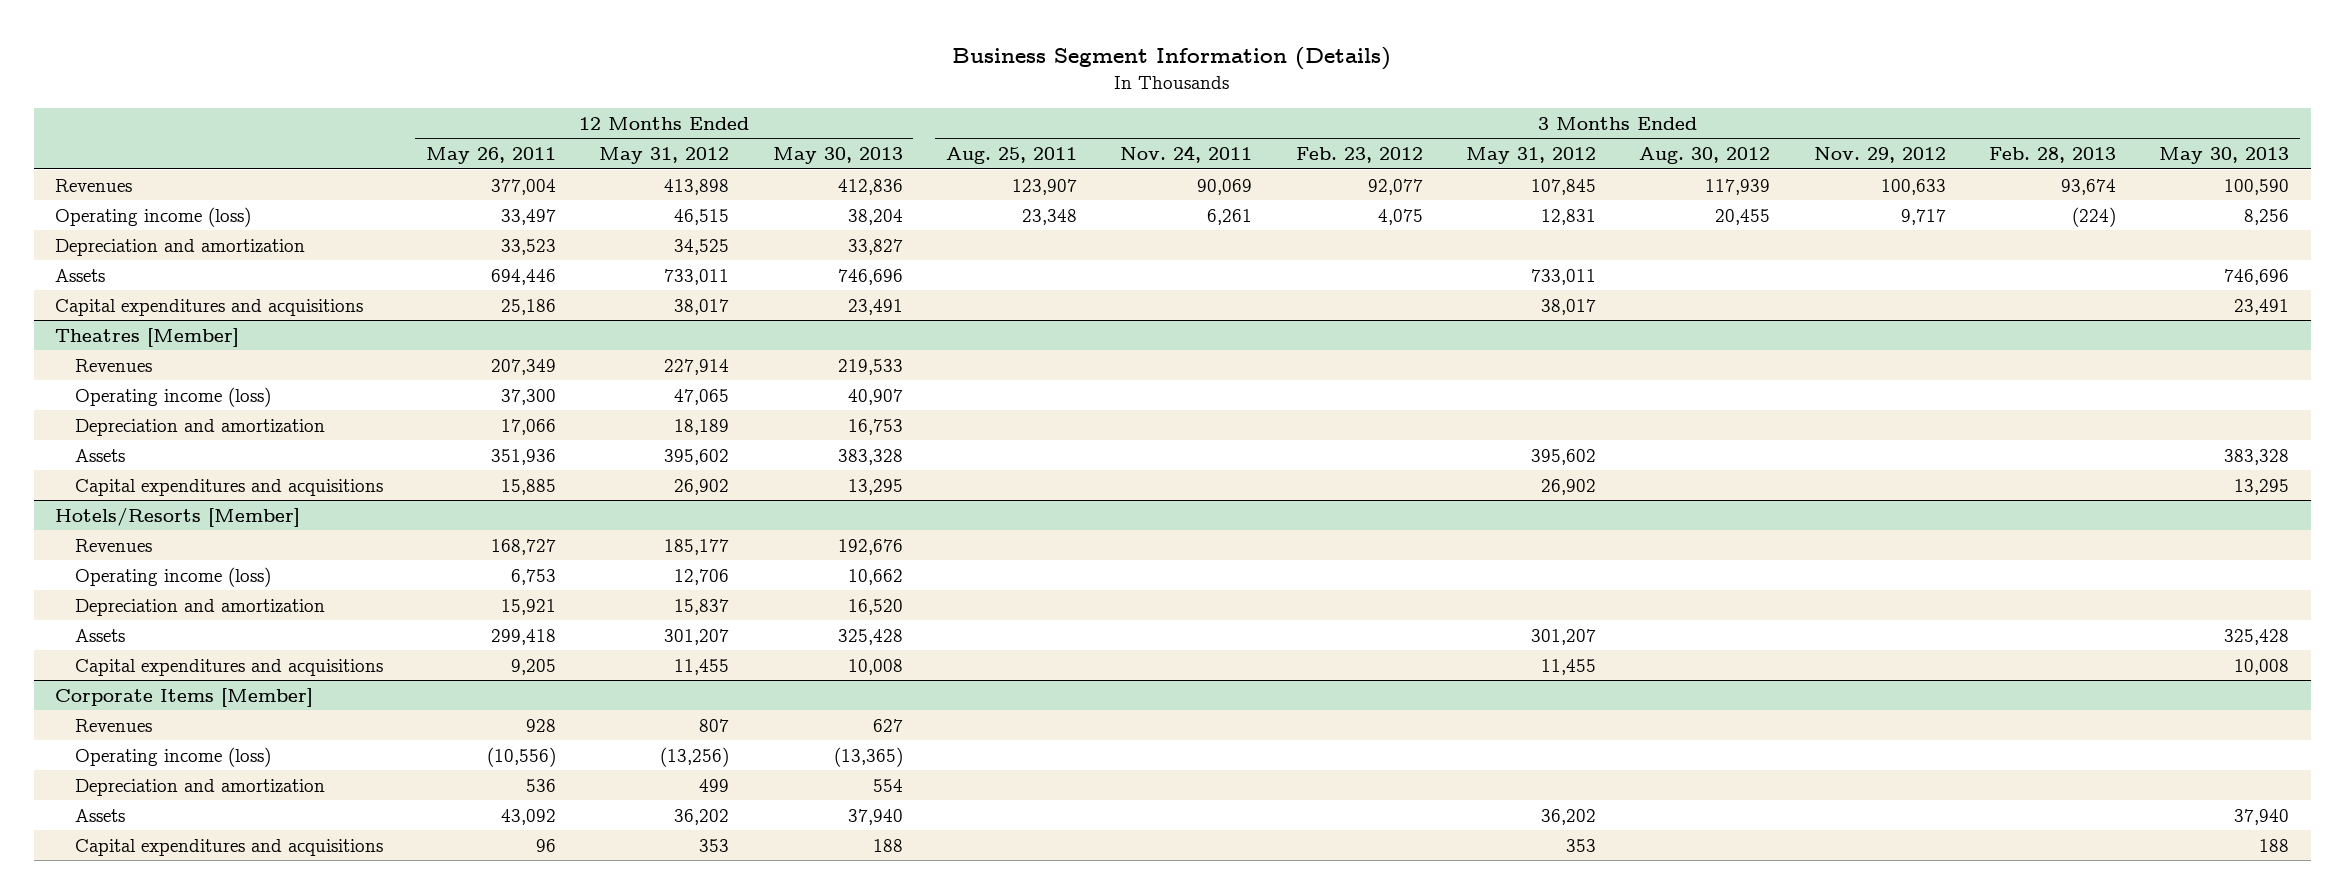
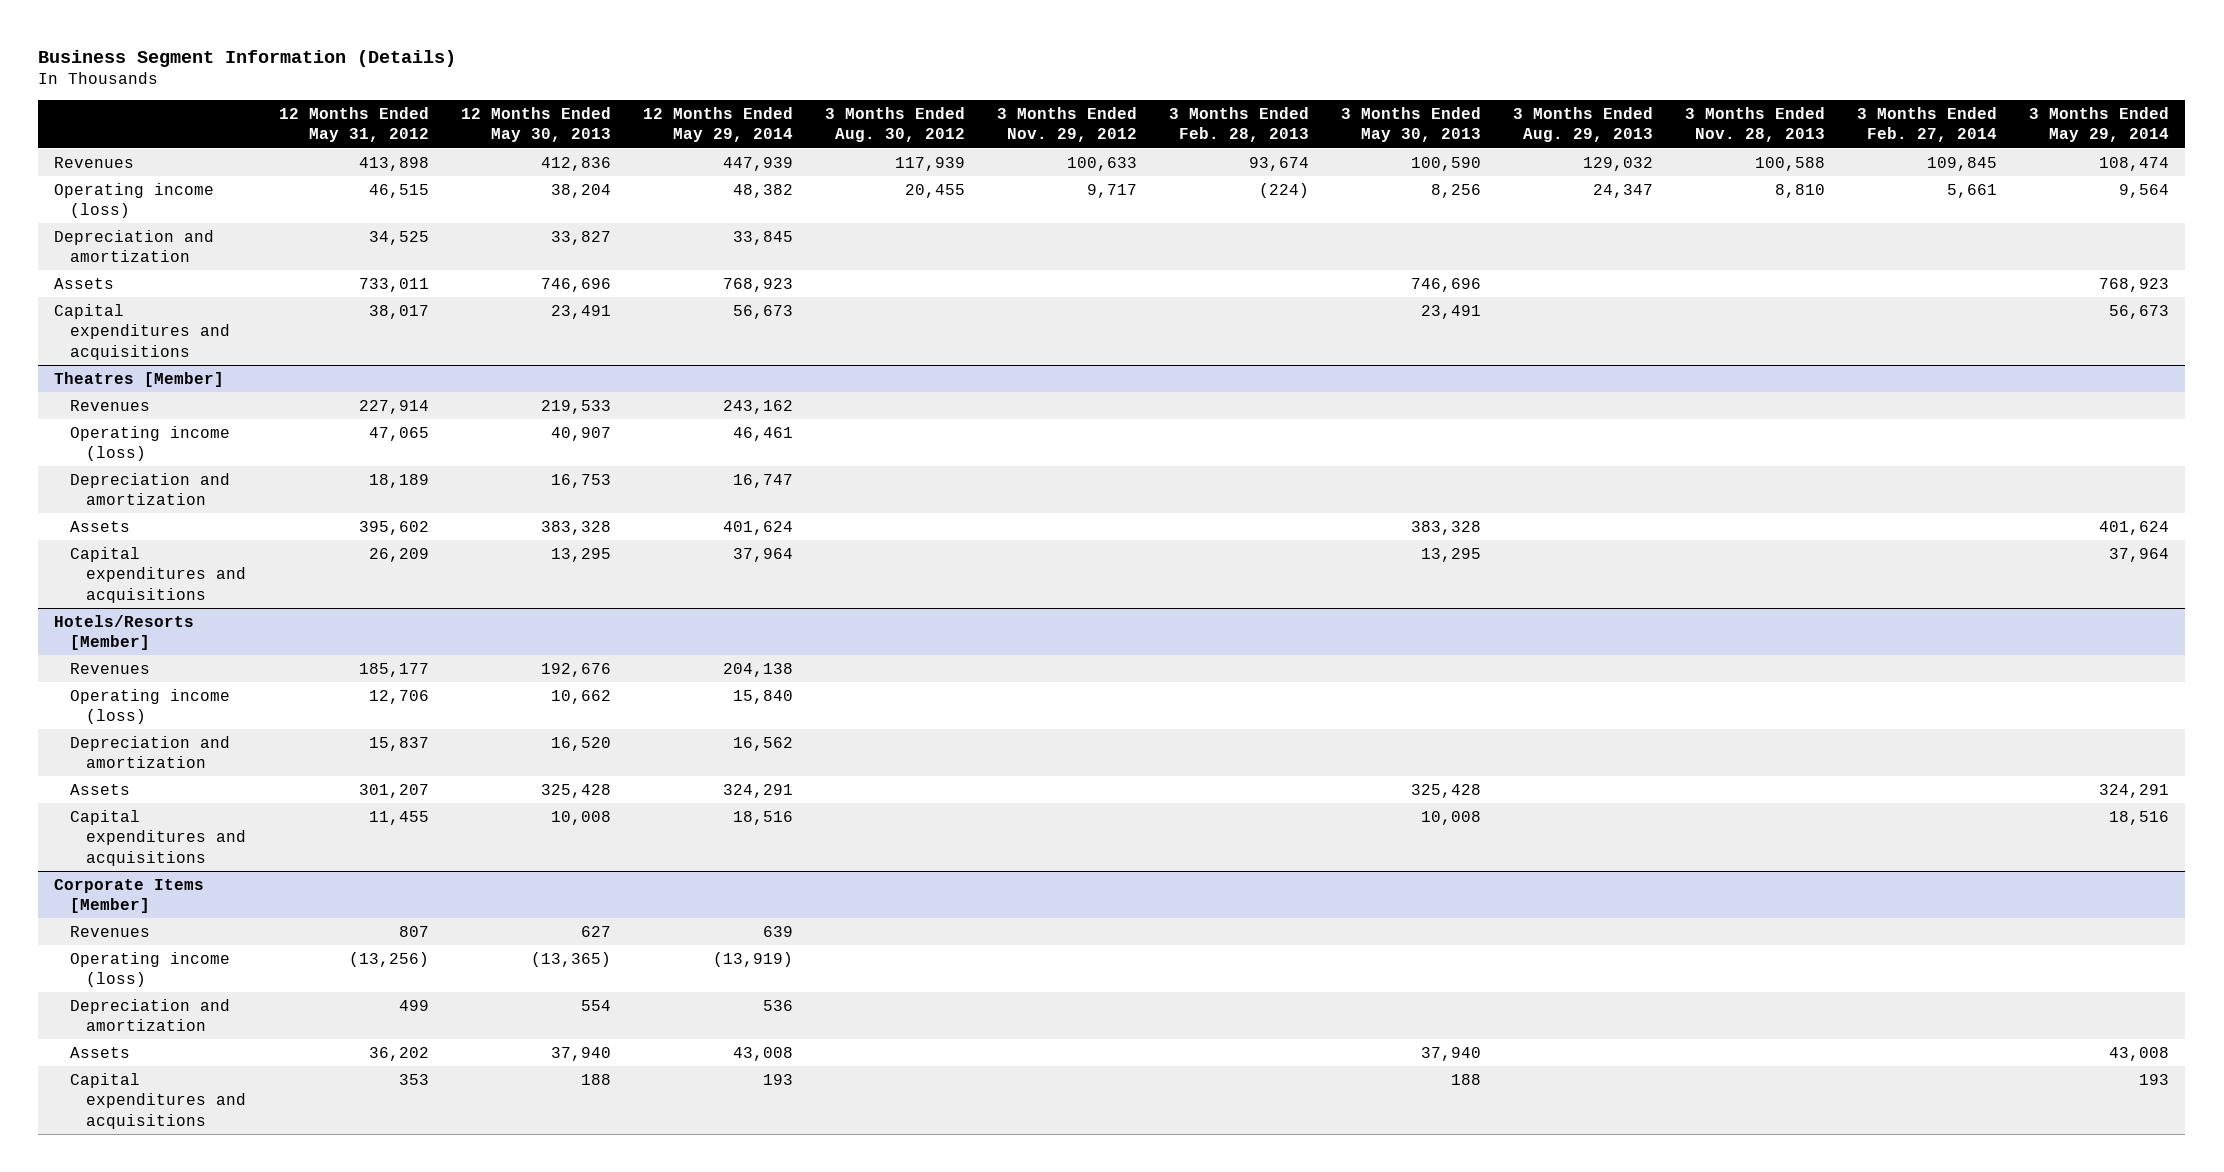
- | 12 Months Ended May 26, 2011 | 12 Months Ended May 31, 2012 | 12 Months Ended May 30, 2013 | 3 Months Ended Aug. 25, 2011 | 3 Months Ended Nov. 24, 2011 | 3 Months Ended Feb. 23, 2012 | 3 Months Ended May 31, 2012 | 3 Months Ended Aug. 30, 2012 | 3 Months Ended Nov. 29, 2012 | 3 Months Ended Feb. 28, 2013 | 3 Months Ended May 30, 2013
+ | 12 Months Ended May 31, 2012 | 12 Months Ended May 30, 2013 | 12 Months Ended May 29, 2014 | 3 Months Ended Aug. 30, 2012 | 3 Months Ended Nov. 29, 2012 | 3 Months Ended Feb. 28, 2013 | 3 Months Ended May 30, 2013 | 3 Months Ended Aug. 29, 2013 | 3 Months Ended Nov. 28, 2013 | 3 Months Ended Feb. 27, 2014 | 3 Months Ended May 29, 2014
@ Theatres [Member]
- Capital expenditures and acquisitions | 15,885 | 26,902 | 13,295 | | | | 26,902 | | | | 13,295
+ Capital expenditures and acquisitions | 26,209 | 13,295 | 37,964 | | | | 13,295 | | | | 37,964

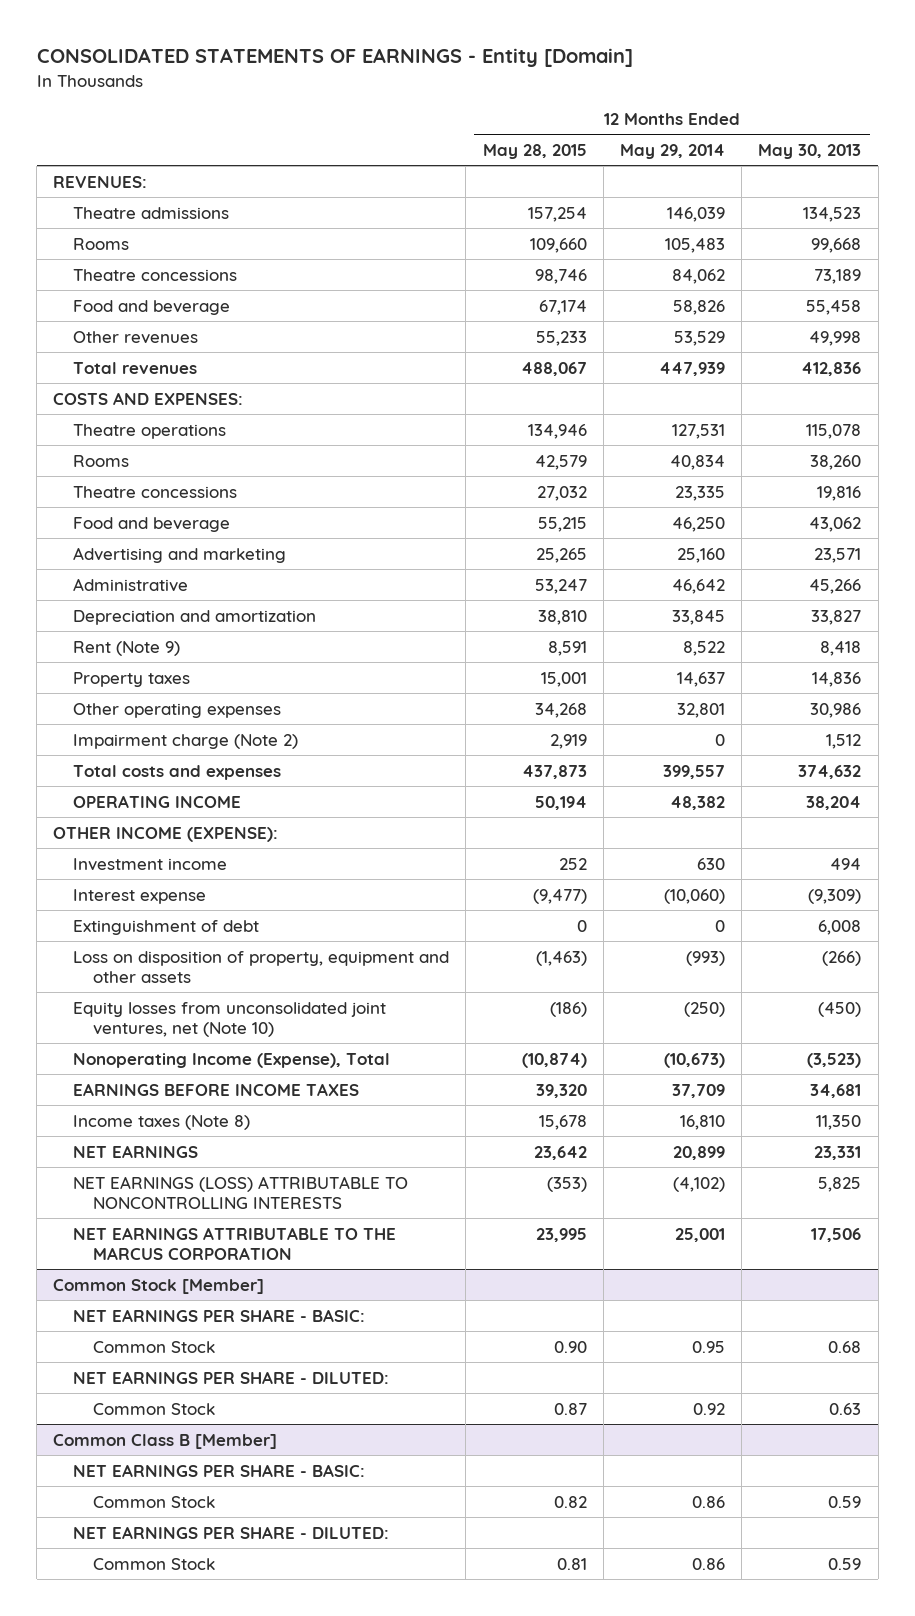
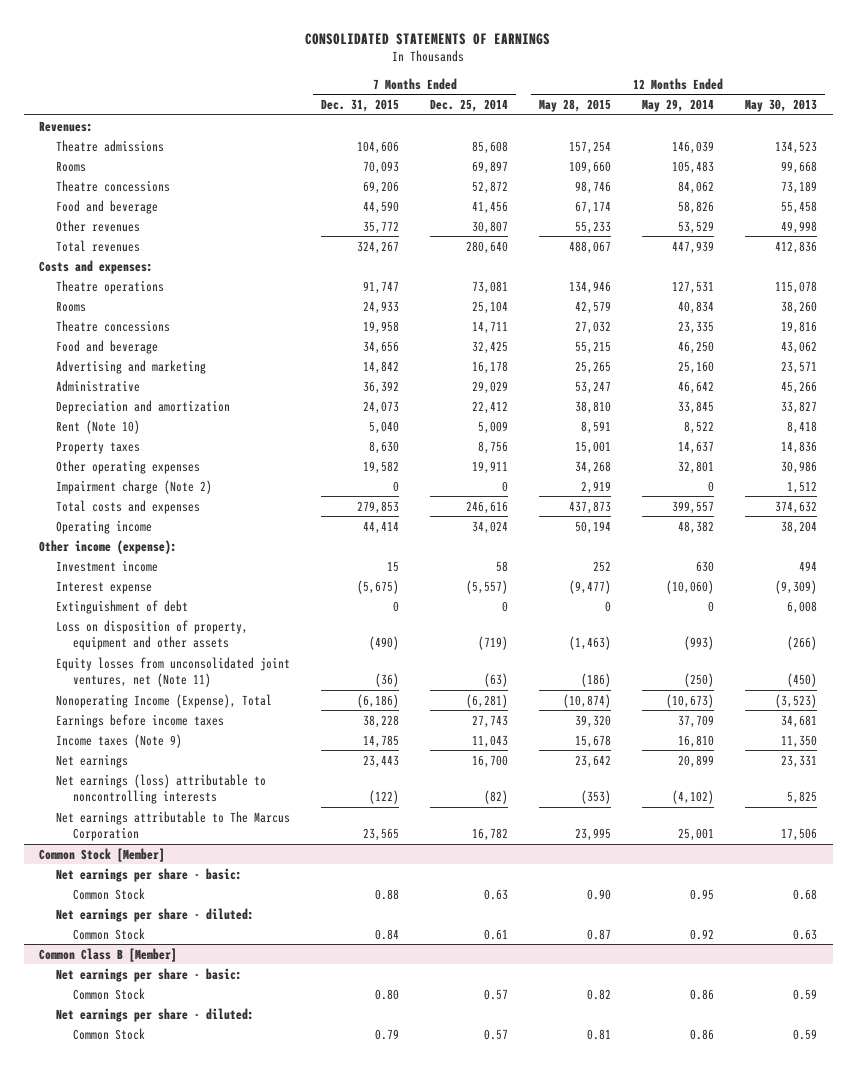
- CONSOLIDATED STATEMENTS OF EARNINGS - Entity [Domain]
+ CONSOLIDATED STATEMENTS OF EARNINGS
- | 12 Months Ended May 28, 2015 | 12 Months Ended May 29, 2014 | 12 Months Ended May 30, 2013
+ | 7 Months Ended Dec. 31, 2015 | 7 Months Ended Dec. 25, 2014 | 12 Months Ended May 28, 2015 | 12 Months Ended May 29, 2014 | 12 Months Ended May 30, 2013
- REVENUES:
+ Revenues:
- COSTS AND EXPENSES:
+ Costs and expenses:
- Rent (Note 9) | 8,591 | 8,522 | 8,418
+ Rent (Note 10) | 5,040 | 5,009 | 8,591 | 8,522 | 8,418
- OPERATING INCOME | 50,194 | 48,382 | 38,204
- OTHER INCOME (EXPENSE):
+ Operating income | 44,414 | 34,024 | 50,194 | 48,382 | 38,204
+ Other income (expense):
- Equity losses from unconsolidated joint ventures, net (Note 10) | (186) | (250) | (450)
+ Equity losses from unconsolidated joint ventures, net (Note 11) | (36) | (63) | (186) | (250) | (450)
- EARNINGS BEFORE INCOME TAXES | 39,320 | 37,709 | 34,681
- Income taxes (Note 8) | 15,678 | 16,810 | 11,350
- NET EARNINGS | 23,642 | 20,899 | 23,331
- NET EARNINGS (LOSS) ATTRIBUTABLE TO NONCONTROLLING INTERESTS | (353) | (4,102) | 5,825
- NET EARNINGS ATTRIBUTABLE TO THE MARCUS CORPORATION | 23,995 | 25,001 | 17,506
+ Earnings before income taxes | 38,228 | 27,743 | 39,320 | 37,709 | 34,681
+ Income taxes (Note 9) | 14,785 | 11,043 | 15,678 | 16,810 | 11,350
+ Net earnings | 23,443 | 16,700 | 23,642 | 20,899 | 23,331
+ Net earnings (loss) attributable to noncontrolling interests | (122) | (82) | (353) | (4,102) | 5,825
+ Net earnings attributable to The Marcus Corporation | 23,565 | 16,782 | 23,995 | 25,001 | 17,506
@ Common Stock [Member]
- NET EARNINGS PER SHARE - BASIC:
+ Net earnings per share - basic:
- NET EARNINGS PER SHARE - DILUTED:
+ Net earnings per share - diluted:
@ Common Class B [Member]
- NET EARNINGS PER SHARE - BASIC:
+ Net earnings per share - basic:
- NET EARNINGS PER SHARE - DILUTED:
+ Net earnings per share - diluted:

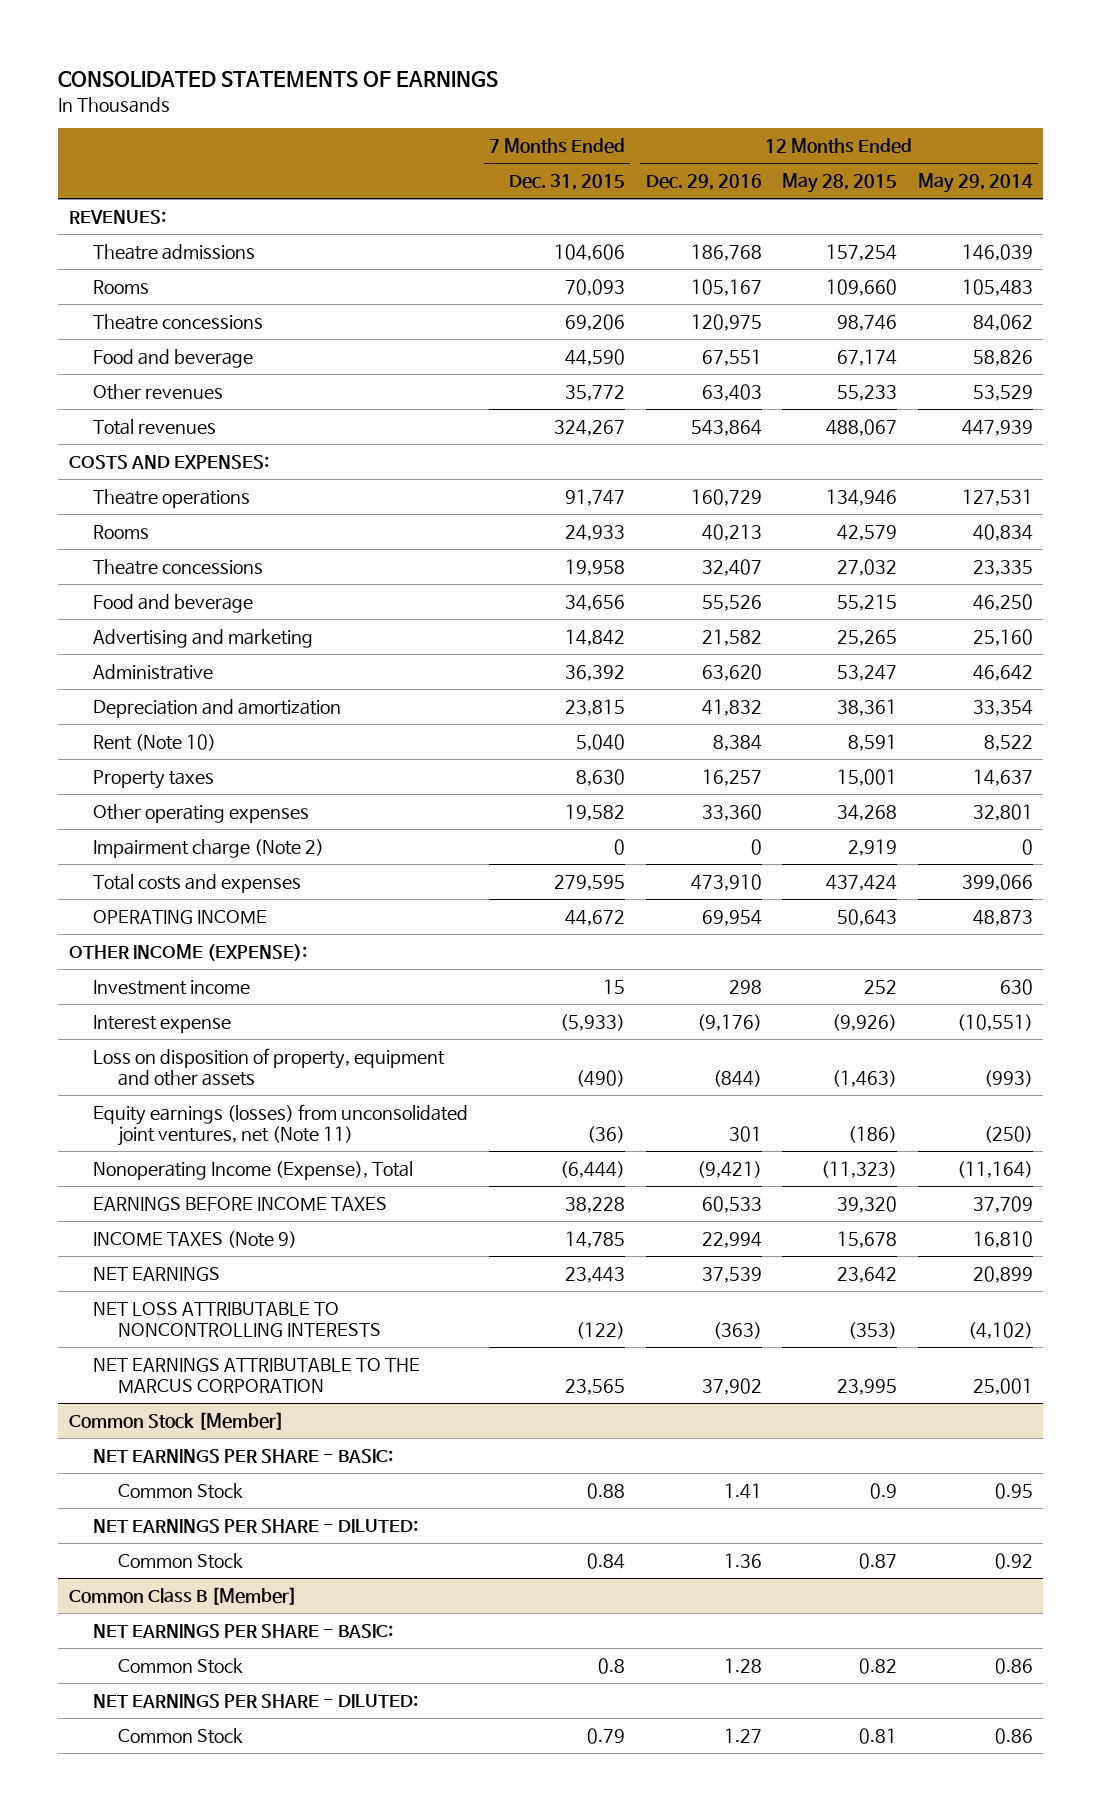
- | 7 Months Ended Dec. 31, 2015 | 7 Months Ended Dec. 25, 2014 | 12 Months Ended May 28, 2015 | 12 Months Ended May 29, 2014 | 12 Months Ended May 30, 2013
+ | 7 Months Ended Dec. 31, 2015 | 12 Months Ended Dec. 29, 2016 | 12 Months Ended May 28, 2015 | 12 Months Ended May 29, 2014
- Revenues:
+ REVENUES:
- Costs and expenses:
+ COSTS AND EXPENSES:
- Depreciation and amortization | 24,073 | 22,412 | 38,810 | 33,845 | 33,827
+ Depreciation and amortization | 23,815 | 41,832 | 38,361 | 33,354
- Total costs and expenses | 279,853 | 246,616 | 437,873 | 399,557 | 374,632
- Operating income | 44,414 | 34,024 | 50,194 | 48,382 | 38,204
- Other income (expense):
+ Total costs and expenses | 279,595 | 473,910 | 437,424 | 399,066
+ OPERATING INCOME | 44,672 | 69,954 | 50,643 | 48,873
+ OTHER INCOME (EXPENSE):
- Interest expense | (5,675) | (5,557) | (9,477) | (10,060) | (9,309)
- Extinguishment of debt | 0 | 0 | 0 | 0 | 6,008
+ Interest expense | (5,933) | (9,176) | (9,926) | (10,551)
- Equity losses from unconsolidated joint ventures, net (Note 11) | (36) | (63) | (186) | (250) | (450)
- Nonoperating Income (Expense), Total | (6,186) | (6,281) | (10,874) | (10,673) | (3,523)
- Earnings before income taxes | 38,228 | 27,743 | 39,320 | 37,709 | 34,681
- Income taxes (Note 9) | 14,785 | 11,043 | 15,678 | 16,810 | 11,350
- Net earnings | 23,443 | 16,700 | 23,642 | 20,899 | 23,331
- Net earnings (loss) attributable to noncontrolling interests | (122) | (82) | (353) | (4,102) | 5,825
- Net earnings attributable to The Marcus Corporation | 23,565 | 16,782 | 23,995 | 25,001 | 17,506
+ Equity earnings (losses) from unconsolidated joint ventures, net (Note 11) | (36) | 301 | (186) | (250)
+ Nonoperating Income (Expense), Total | (6,444) | (9,421) | (11,323) | (11,164)
+ EARNINGS BEFORE INCOME TAXES | 38,228 | 60,533 | 39,320 | 37,709
+ INCOME TAXES (Note 9) | 14,785 | 22,994 | 15,678 | 16,810
+ NET EARNINGS | 23,443 | 37,539 | 23,642 | 20,899
+ NET LOSS ATTRIBUTABLE TO NONCONTROLLING INTERESTS | (122) | (363) | (353) | (4,102)
+ NET EARNINGS ATTRIBUTABLE TO THE MARCUS CORPORATION | 23,565 | 37,902 | 23,995 | 25,001
@ Common Stock [Member]
- Net earnings per share - basic:
- Common Stock | 0.88 | 0.63 | 0.90 | 0.95 | 0.68
- Net earnings per share - diluted:
+ NET EARNINGS PER SHARE - BASIC:
+ Common Stock | 0.88 | 1.41 | 0.9 | 0.95
+ NET EARNINGS PER SHARE - DILUTED:
@ Common Class B [Member]
- Net earnings per share - basic:
- Common Stock | 0.80 | 0.57 | 0.82 | 0.86 | 0.59
- Net earnings per share - diluted:
+ NET EARNINGS PER SHARE - BASIC:
+ Common Stock | 0.8 | 1.28 | 0.82 | 0.86
+ NET EARNINGS PER SHARE - DILUTED:

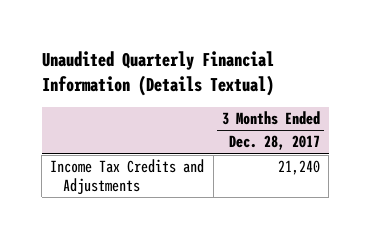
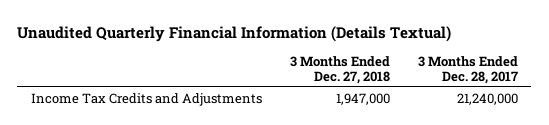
- | 3 Months Ended Dec. 28, 2017
+ | 3 Months Ended Dec. 27, 2018 | 3 Months Ended Dec. 28, 2017
- Income Tax Credits and Adjustments | 21,240
+ Income Tax Credits and Adjustments | 1,947,000 | 21,240,000

